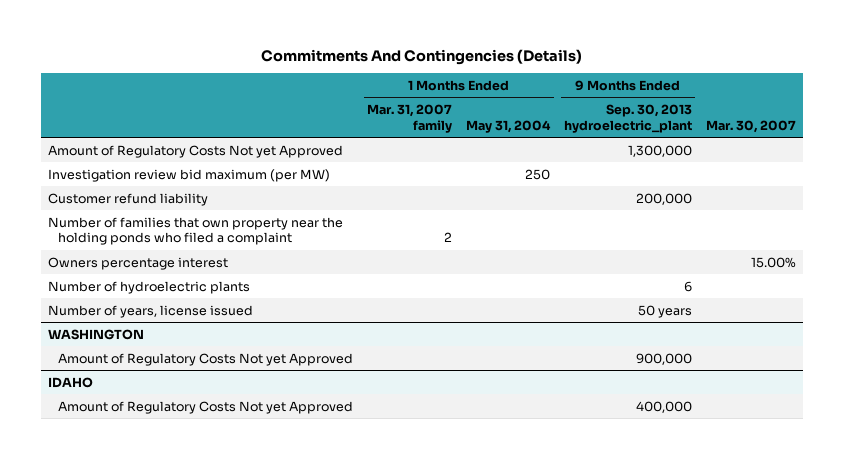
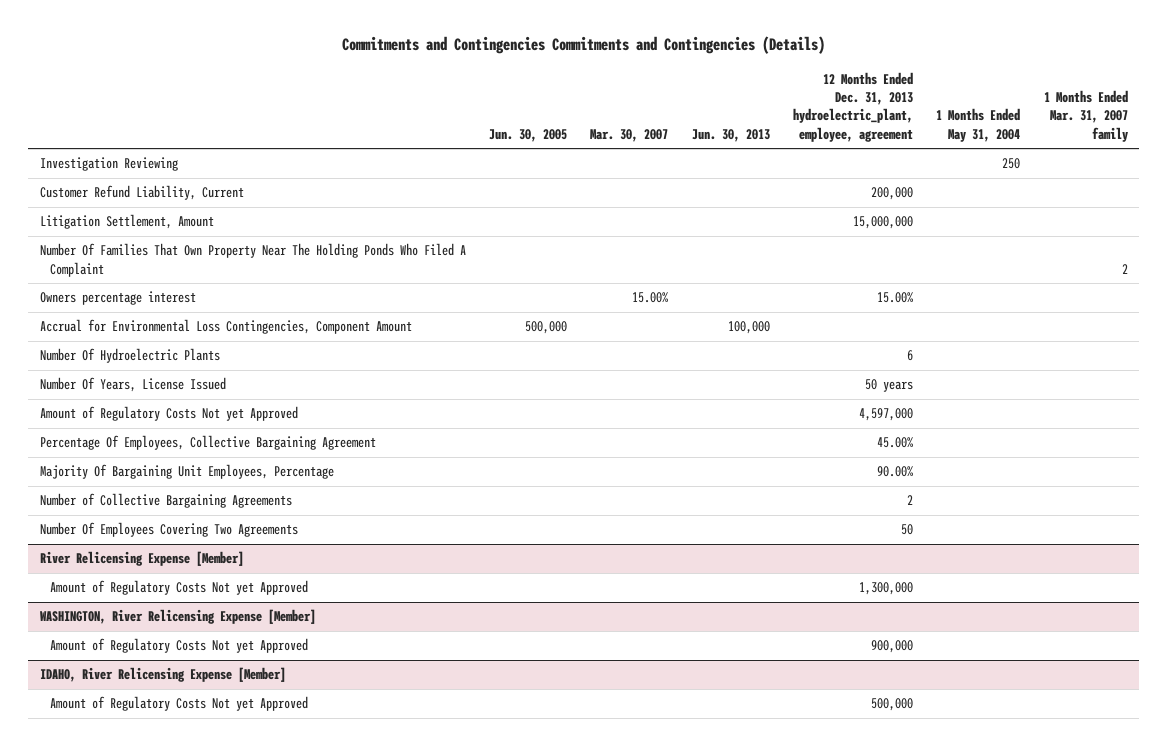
- Commitments And Contingencies (Details)
+ Commitments and Contingencies Commitments and Contingencies (Details)
- | 1 Months Ended Mar. 31, 2007 family | 1 Months Ended May 31, 2004 | 9 Months Ended Sep. 30, 2013 hydroelectric_plant | Mar. 30, 2007
+ | Jun. 30, 2005 | Mar. 30, 2007 | Jun. 30, 2013 | 12 Months Ended Dec. 31, 2013 hydroelectric_plant, employee, agreement | 1 Months Ended May 31, 2004 | 1 Months Ended Mar. 31, 2007 family
- Investigation review bid maximum (per MW) | | 250 | |
- Customer refund liability | | | 200,000 |
- Number of families that own property near the holding ponds who filed a complaint | 2 | | |
+ Investigation Reviewing | | | | | 250 |
+ Customer Refund Liability, Current | | | | 200,000 | |
+ Litigation Settlement, Amount | | | | 15,000,000 | |
+ Number Of Families That Own Property Near The Holding Ponds Who Filed A Complaint | | | | | | 2
- Number of hydroelectric plants | | | 6 |
- Number of years, license issued | | | 50 years |
- WASHINGTON
+ Accrual for Environmental Loss Contingencies, Component Amount | 500,000 | | 100,000 | | |
+ Number Of Hydroelectric Plants | | | | 6 | |
+ Number Of Years, License Issued | | | | 50 years | |
moved down: Amount of Regulatory Costs Not yet Approved | | | | 4,597,000 | |
+ Percentage Of Employees, Collective Bargaining Agreement | | | | 45.00% | |
+ Majority Of Bargaining Unit Employees, Percentage | | | | 90.00% | |
+ Number of Collective Bargaining Agreements | | | | 2 | |
+ Number Of Employees Covering Two Agreements | | | | 50 | |
+ River Relicensing Expense [Member]
+ Amount of Regulatory Costs Not yet Approved | | | | 1,300,000 | |
+ WASHINGTON, River Relicensing Expense [Member]
- IDAHO
+ IDAHO, River Relicensing Expense [Member]

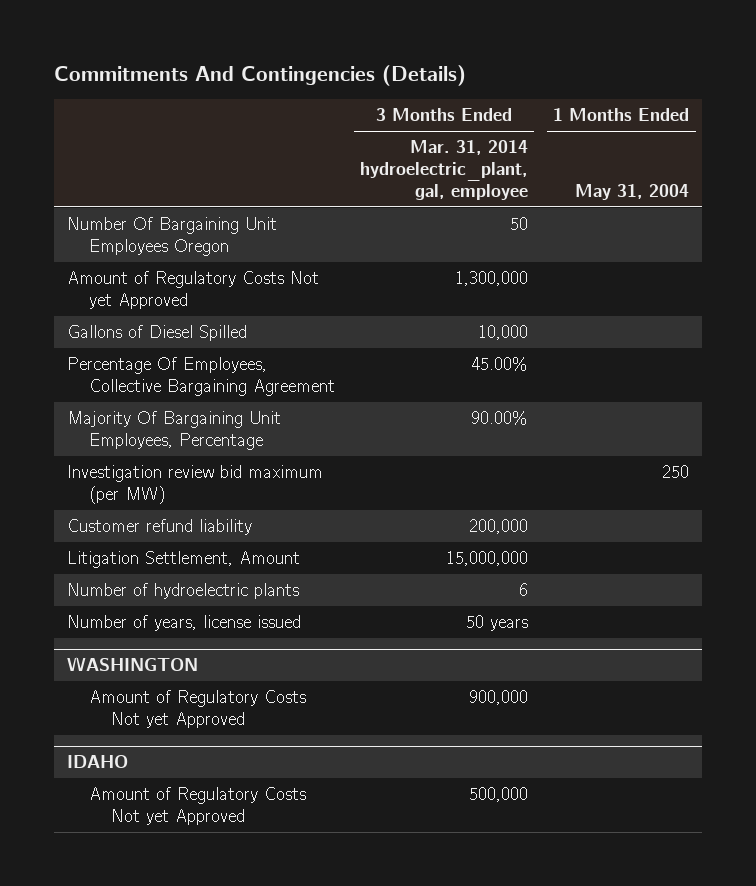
- Commitments and Contingencies Commitments and Contingencies (Details)
+ Commitments And Contingencies (Details)
- | Jun. 30, 2005 | Mar. 30, 2007 | Jun. 30, 2013 | 12 Months Ended Dec. 31, 2013 hydroelectric_plant, employee, agreement | 1 Months Ended May 31, 2004 | 1 Months Ended Mar. 31, 2007 family
+ | 3 Months Ended Mar. 31, 2014 hydroelectric_plant, gal, employee | 1 Months Ended May 31, 2004
- Investigation Reviewing | | | | | 250 |
- Customer Refund Liability, Current | | | | 200,000 | |
- Number Of Families That Own Property Near The Holding Ponds Who Filed A Complaint | | | | | | 2
- Owners percentage interest | | 15.00% | | 15.00% | |
- Accrual for Environmental Loss Contingencies, Component Amount | 500,000 | | 100,000 | | |
- Number Of Hydroelectric Plants | | | | 6 | |
- Number Of Years, License Issued | | | | 50 years | |
+ Number Of Bargaining Unit Employees Oregon | 50 |
+ Gallons of Diesel Spilled | 10,000 |
- Number of Collective Bargaining Agreements | | | | 2 | |
- Number Of Employees Covering Two Agreements | | | | 50 | |
- River Relicensing Expense [Member]
- Amount of Regulatory Costs Not yet Approved | | | | 1,300,000 | |
- WASHINGTON, River Relicensing Expense [Member]
+ Investigation review bid maximum (per MW) | | 250
+ Customer refund liability | 200,000 |
moved down: Litigation Settlement, Amount | 15,000,000 |
+ Number of hydroelectric plants | 6 |
+ Number of years, license issued | 50 years |
+ WASHINGTON
- IDAHO, River Relicensing Expense [Member]
+ IDAHO

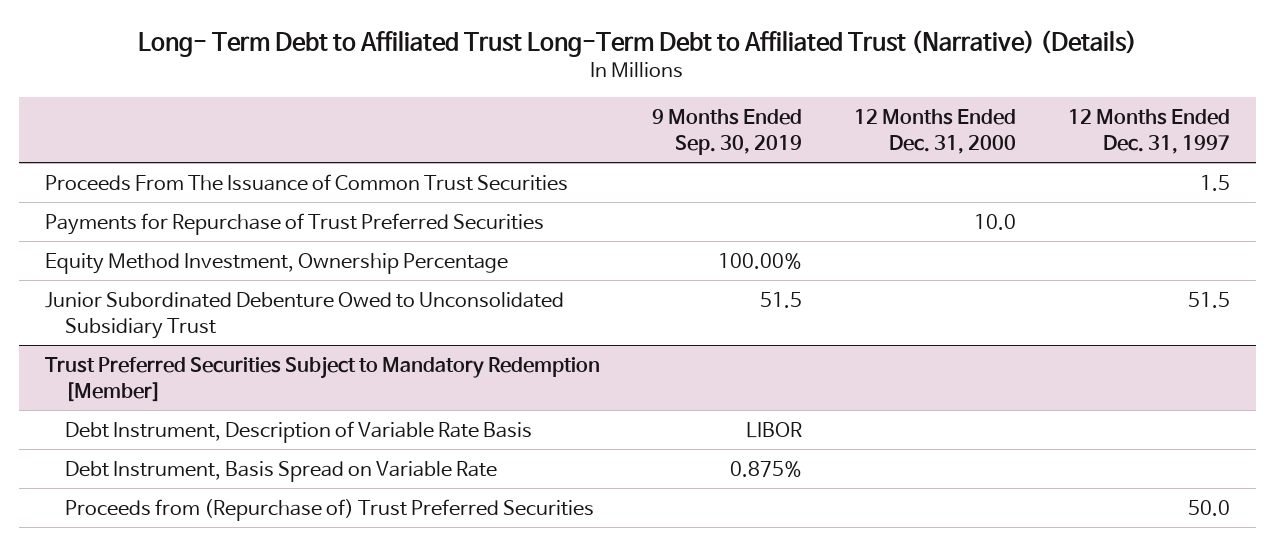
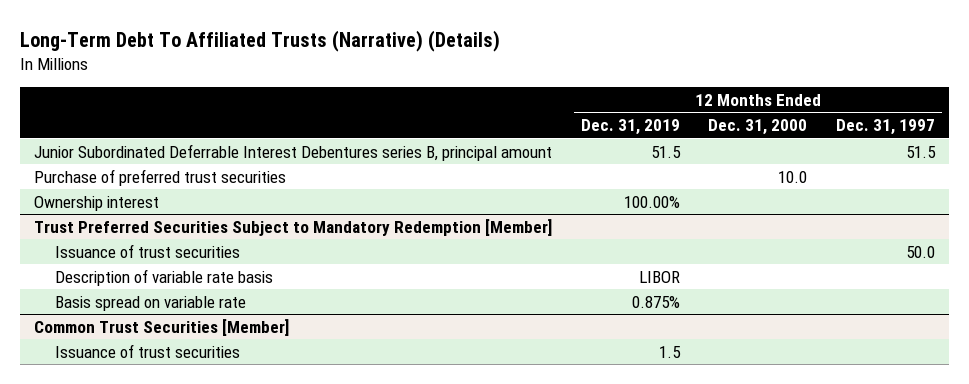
- Long- Term Debt to Affiliated Trust Long-Term Debt to Affiliated Trust (Narrative) (Details)
+ Long-Term Debt To Affiliated Trusts (Narrative) (Details)
- | 9 Months Ended Sep. 30, 2019 | 12 Months Ended Dec. 31, 2000 | 12 Months Ended Dec. 31, 1997
+ | 12 Months Ended Dec. 31, 2019 | 12 Months Ended Dec. 31, 2000 | 12 Months Ended Dec. 31, 1997
- Proceeds From The Issuance of Common Trust Securities | | | 1.5
- Payments for Repurchase of Trust Preferred Securities | | 10.0 |
- Equity Method Investment, Ownership Percentage | 100.00% | |
- Junior Subordinated Debenture Owed to Unconsolidated Subsidiary Trust | 51.5 | | 51.5
+ Junior Subordinated Deferrable Interest Debentures series B, principal amount | 51.5 | | 51.5
+ Purchase of preferred trust securities | | 10.0 |
+ Ownership interest | 100.00% | |
@ Trust Preferred Securities Subject to Mandatory Redemption [Member]
- Debt Instrument, Description of Variable Rate Basis | LIBOR | |
- Debt Instrument, Basis Spread on Variable Rate | 0.875% | |
- Proceeds from (Repurchase of) Trust Preferred Securities | | | 50.0
+ Issuance of trust securities | | | 50.0
+ Description of variable rate basis | LIBOR | |
+ Basis spread on variable rate | 0.875% | |
+ Common Trust Securities [Member]
+ Issuance of trust securities | 1.5 | |

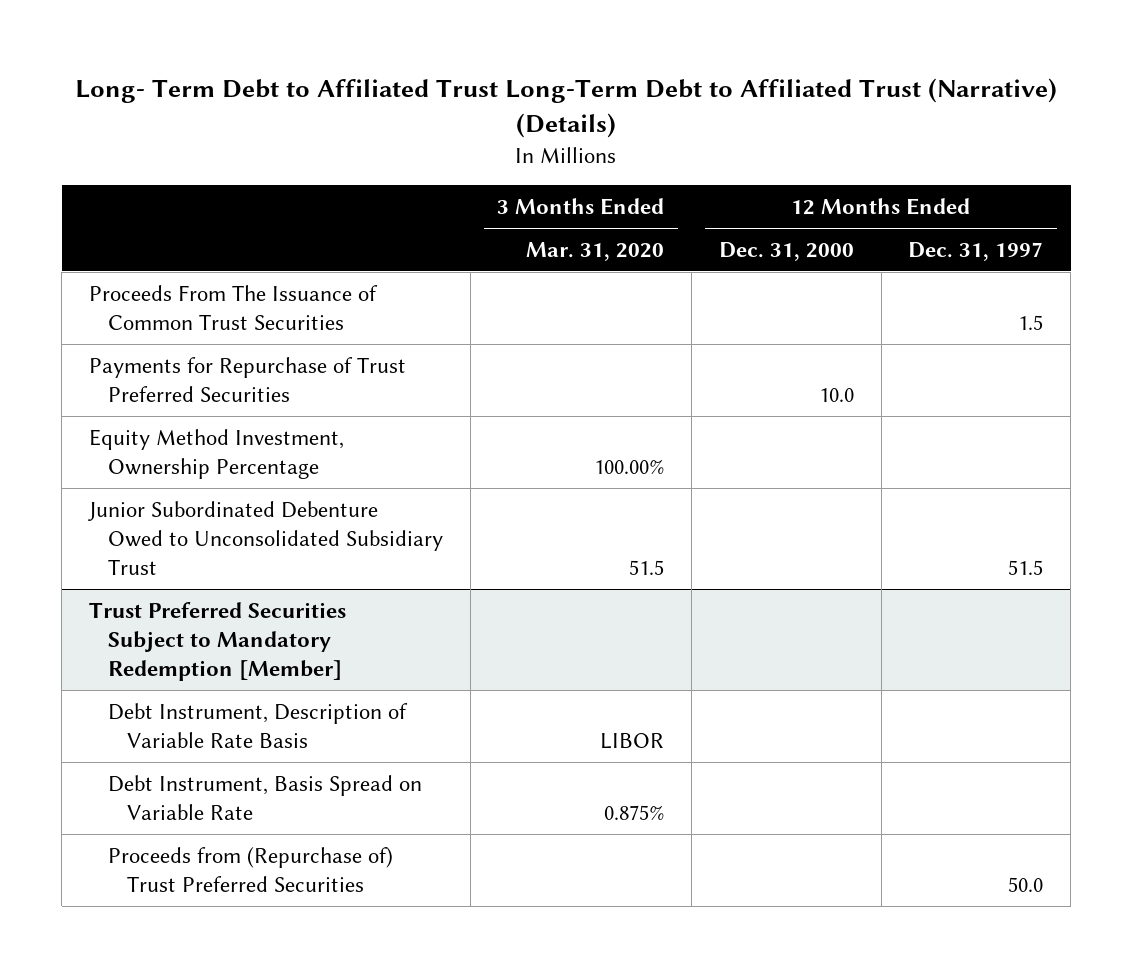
- Long-Term Debt To Affiliated Trusts (Narrative) (Details)
+ Long- Term Debt to Affiliated Trust Long-Term Debt to Affiliated Trust (Narrative) (Details)
- | 12 Months Ended Dec. 31, 2019 | 12 Months Ended Dec. 31, 2000 | 12 Months Ended Dec. 31, 1997
+ | 3 Months Ended Mar. 31, 2020 | 12 Months Ended Dec. 31, 2000 | 12 Months Ended Dec. 31, 1997
- Junior Subordinated Deferrable Interest Debentures series B, principal amount | 51.5 | | 51.5
- Purchase of preferred trust securities | | 10.0 |
- Ownership interest | 100.00% | |
+ Proceeds From The Issuance of Common Trust Securities | | | 1.5
+ Payments for Repurchase of Trust Preferred Securities | | 10.0 |
+ Equity Method Investment, Ownership Percentage | 100.00% | |
+ Junior Subordinated Debenture Owed to Unconsolidated Subsidiary Trust | 51.5 | | 51.5
@ Trust Preferred Securities Subject to Mandatory Redemption [Member]
- Issuance of trust securities | | | 50.0
- Description of variable rate basis | LIBOR | |
- Basis spread on variable rate | 0.875% | |
- Common Trust Securities [Member]
- Issuance of trust securities | 1.5 | |
@ Trust Preferred Securities Subject to Mandatory Redemption [Member]
+ Debt Instrument, Description of Variable Rate Basis | LIBOR | |
+ Debt Instrument, Basis Spread on Variable Rate | 0.875% | |
+ Proceeds from (Repurchase of) Trust Preferred Securities | | | 50.0

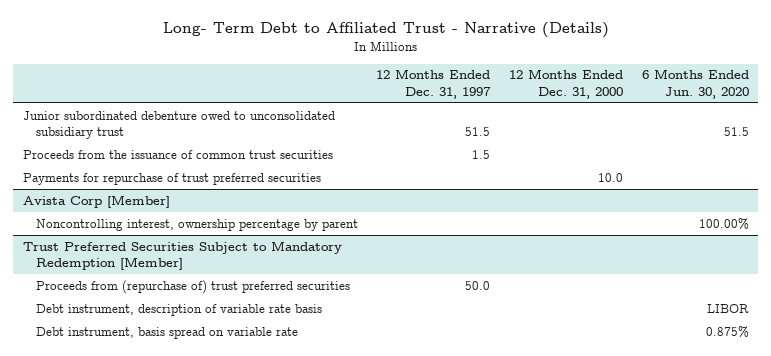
- Long- Term Debt to Affiliated Trust Long-Term Debt to Affiliated Trust (Narrative) (Details)
+ Long- Term Debt to Affiliated Trust - Narrative (Details)
- | 3 Months Ended Mar. 31, 2020 | 12 Months Ended Dec. 31, 2000 | 12 Months Ended Dec. 31, 1997
+ | 12 Months Ended Dec. 31, 1997 | 12 Months Ended Dec. 31, 2000 | 6 Months Ended Jun. 30, 2020
- Proceeds From The Issuance of Common Trust Securities | | | 1.5
- Payments for Repurchase of Trust Preferred Securities | | 10.0 |
- Equity Method Investment, Ownership Percentage | 100.00% | |
- Junior Subordinated Debenture Owed to Unconsolidated Subsidiary Trust | 51.5 | | 51.5
+ Junior subordinated debenture owed to unconsolidated subsidiary trust | 51.5 | | 51.5
+ Proceeds from the issuance of common trust securities | 1.5 | |
+ Payments for repurchase of trust preferred securities | | 10.0 |
+ Avista Corp [Member]
+ Noncontrolling interest, ownership percentage by parent | | | 100.00%
@ Trust Preferred Securities Subject to Mandatory Redemption [Member]
- Debt Instrument, Description of Variable Rate Basis | LIBOR | |
- Debt Instrument, Basis Spread on Variable Rate | 0.875% | |
- Proceeds from (Repurchase of) Trust Preferred Securities | | | 50.0
+ Proceeds from (repurchase of) trust preferred securities | 50.0 | |
+ Debt instrument, description of variable rate basis | | | LIBOR
+ Debt instrument, basis spread on variable rate | | | 0.875%

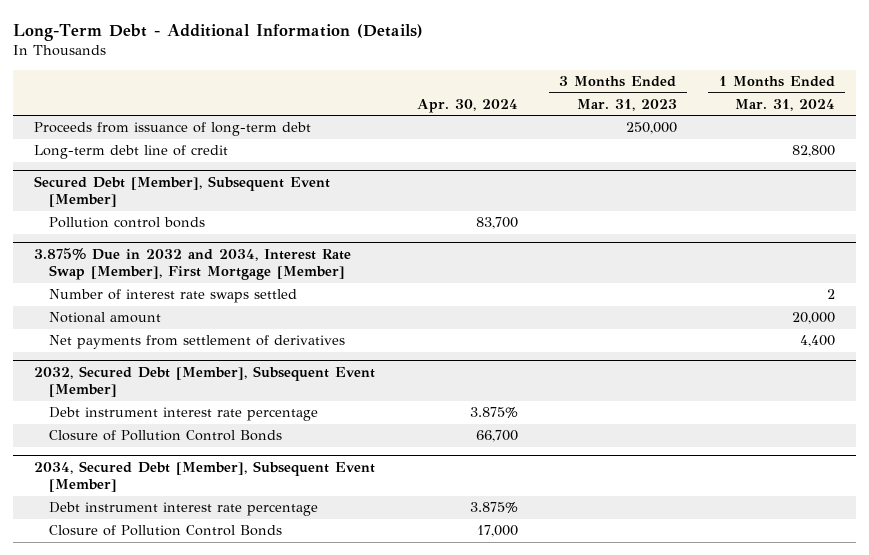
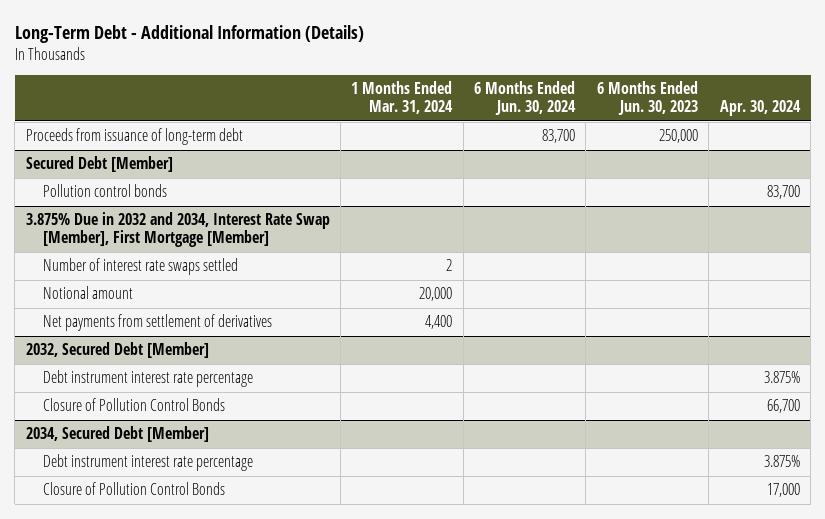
- | Apr. 30, 2024 | 3 Months Ended Mar. 31, 2023 | 1 Months Ended Mar. 31, 2024
+ | 1 Months Ended Mar. 31, 2024 | 6 Months Ended Jun. 30, 2024 | 6 Months Ended Jun. 30, 2023 | Apr. 30, 2024
- Long-term debt line of credit | | | 82,800
- Secured Debt [Member], Subsequent Event [Member]
+ Secured Debt [Member]
- 2032, Secured Debt [Member], Subsequent Event [Member]
+ 2032, Secured Debt [Member]
- 2034, Secured Debt [Member], Subsequent Event [Member]
+ 2034, Secured Debt [Member]

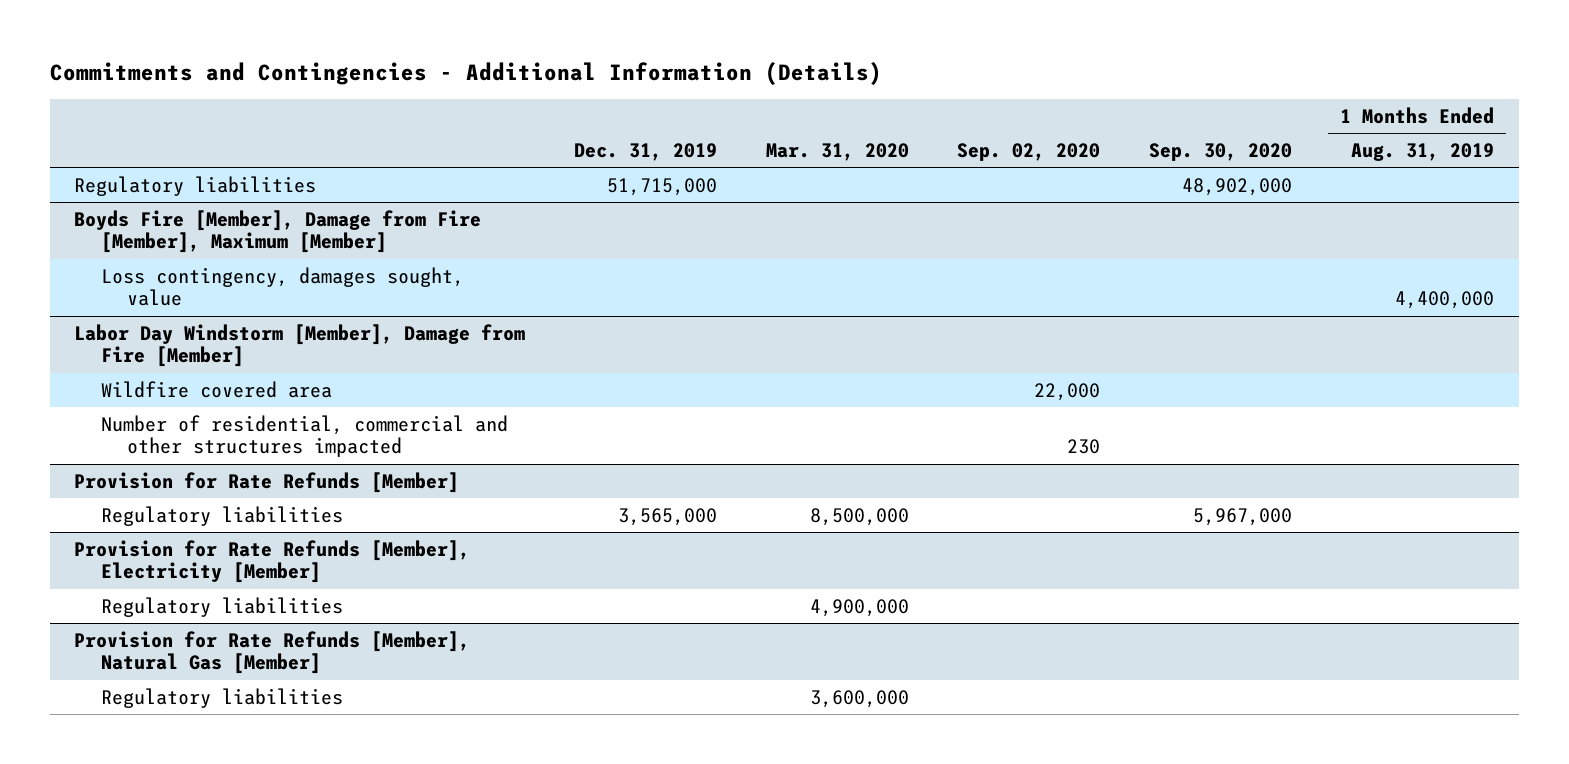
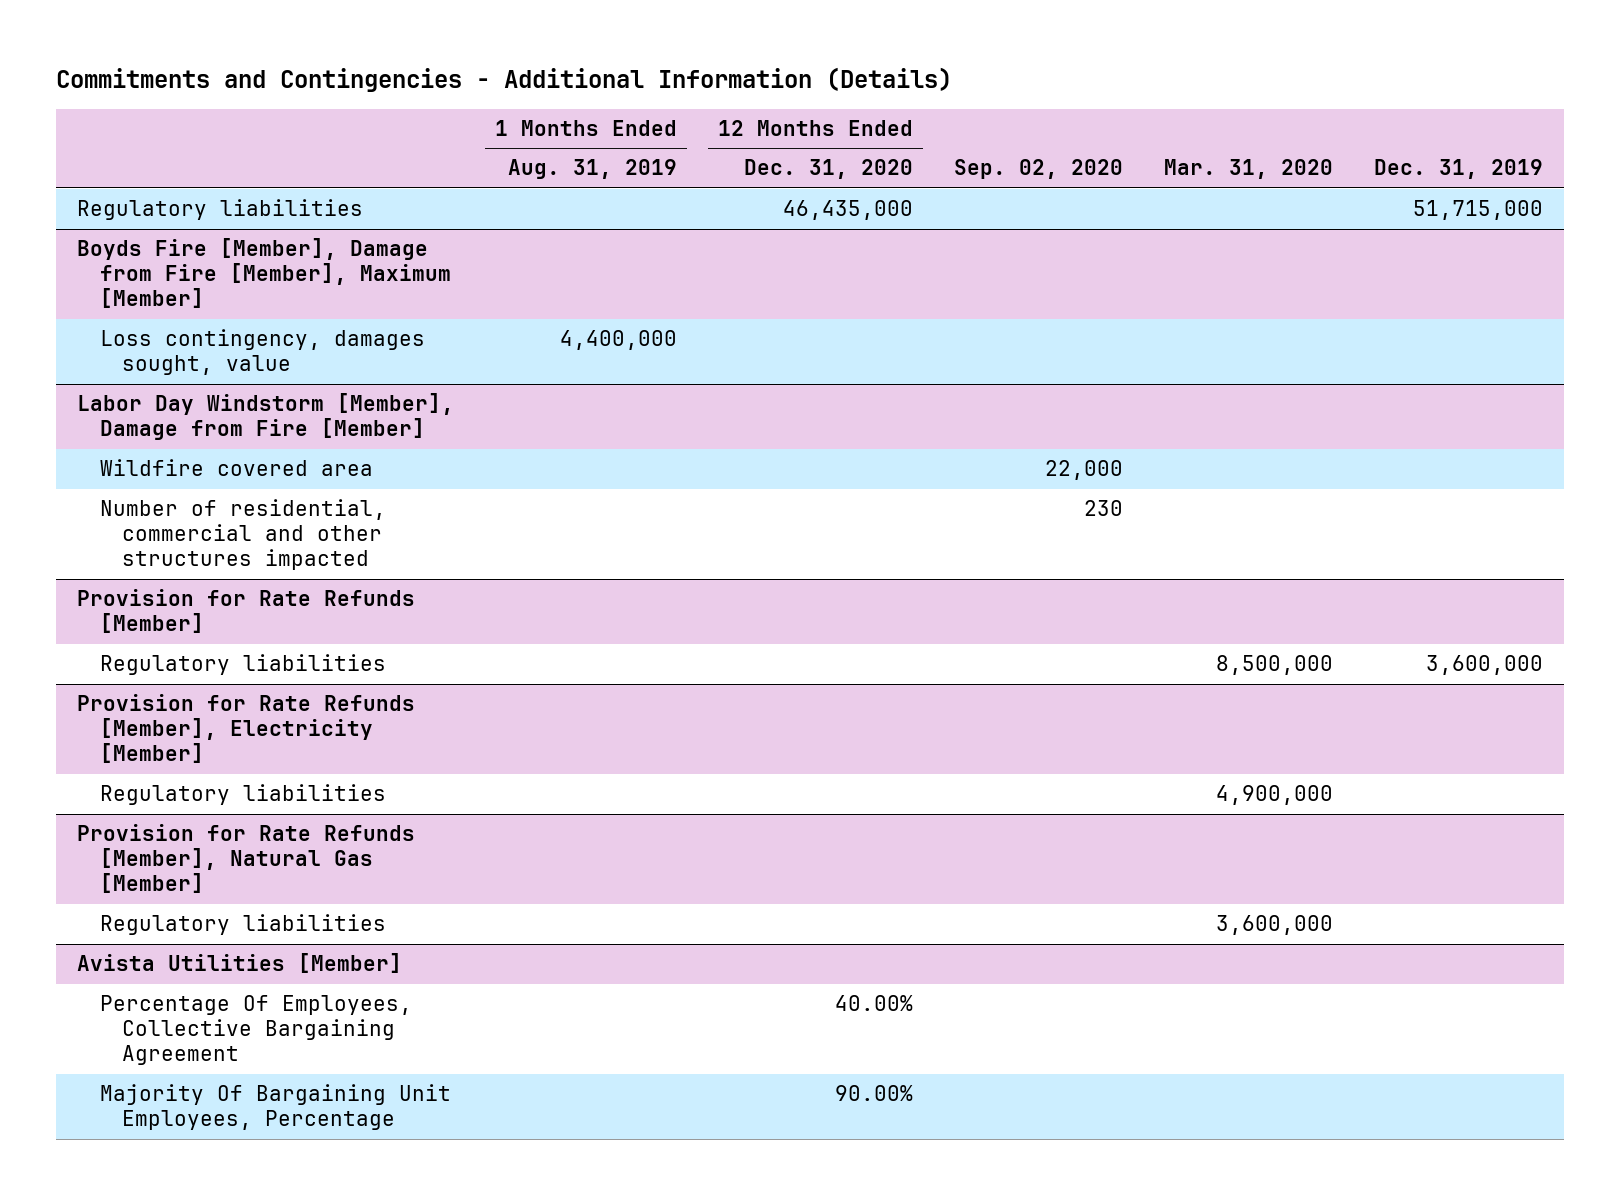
- | Dec. 31, 2019 | Mar. 31, 2020 | Sep. 02, 2020 | Sep. 30, 2020 | 1 Months Ended Aug. 31, 2019
+ | 1 Months Ended Aug. 31, 2019 | 12 Months Ended Dec. 31, 2020 | Sep. 02, 2020 | Mar. 31, 2020 | Dec. 31, 2019
@ Provision for Rate Refunds [Member]
- Regulatory liabilities | 3,565,000 | 8,500,000 | | 5,967,000 |
+ Regulatory liabilities | | | | 8,500,000 | 3,600,000
+ Avista Utilities [Member]
+ Percentage Of Employees, Collective Bargaining Agreement | | 40.00% | | |
+ Majority Of Bargaining Unit Employees, Percentage | | 90.00% | | |

